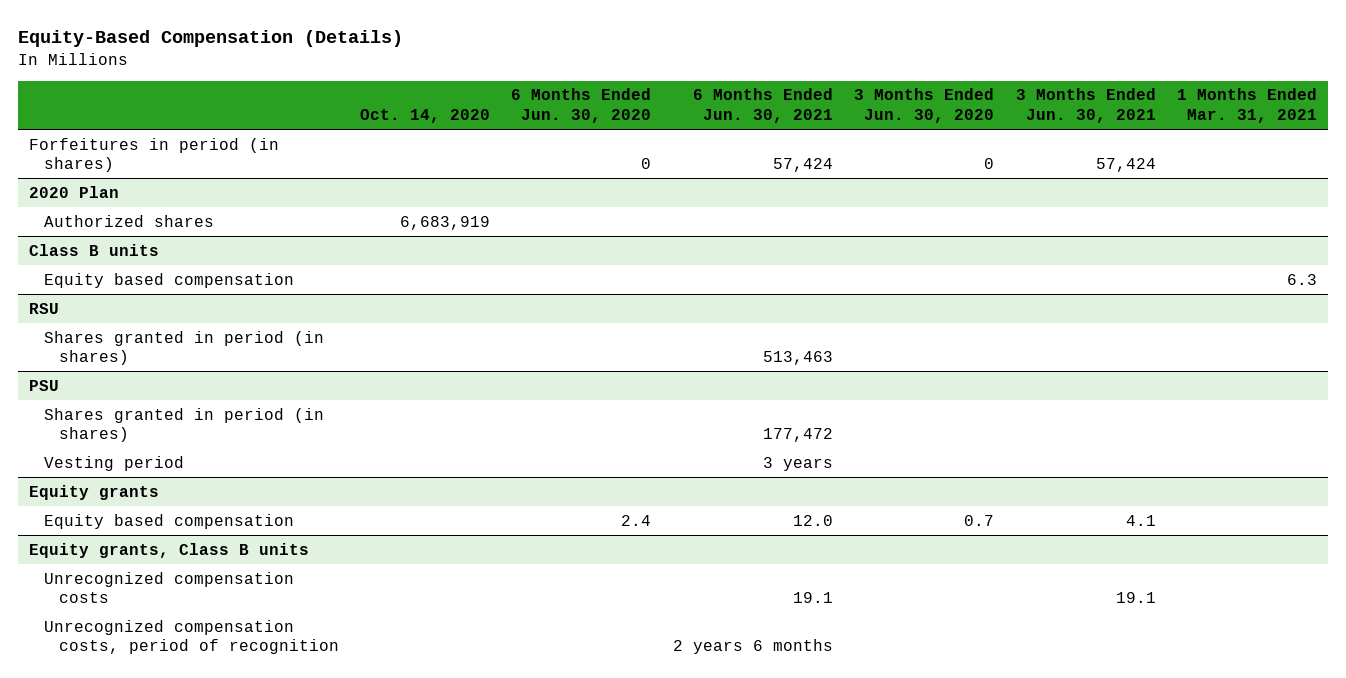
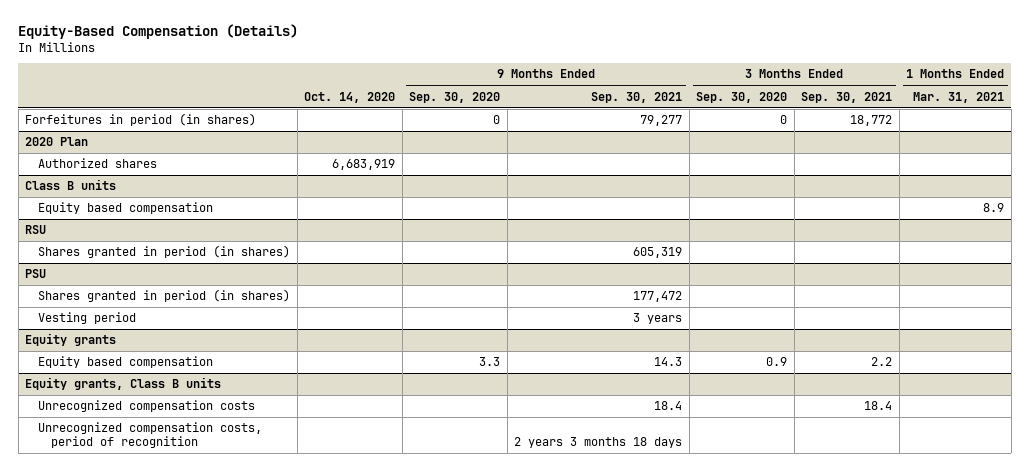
- | Oct. 14, 2020 | 6 Months Ended Jun. 30, 2020 | 6 Months Ended Jun. 30, 2021 | 3 Months Ended Jun. 30, 2020 | 3 Months Ended Jun. 30, 2021 | 1 Months Ended Mar. 31, 2021
+ | Oct. 14, 2020 | 9 Months Ended Sep. 30, 2020 | 9 Months Ended Sep. 30, 2021 | 3 Months Ended Sep. 30, 2020 | 3 Months Ended Sep. 30, 2021 | 1 Months Ended Mar. 31, 2021
@ Class B units
- Equity based compensation | | | | | | 6.3
+ Equity based compensation | | | | | | 8.9

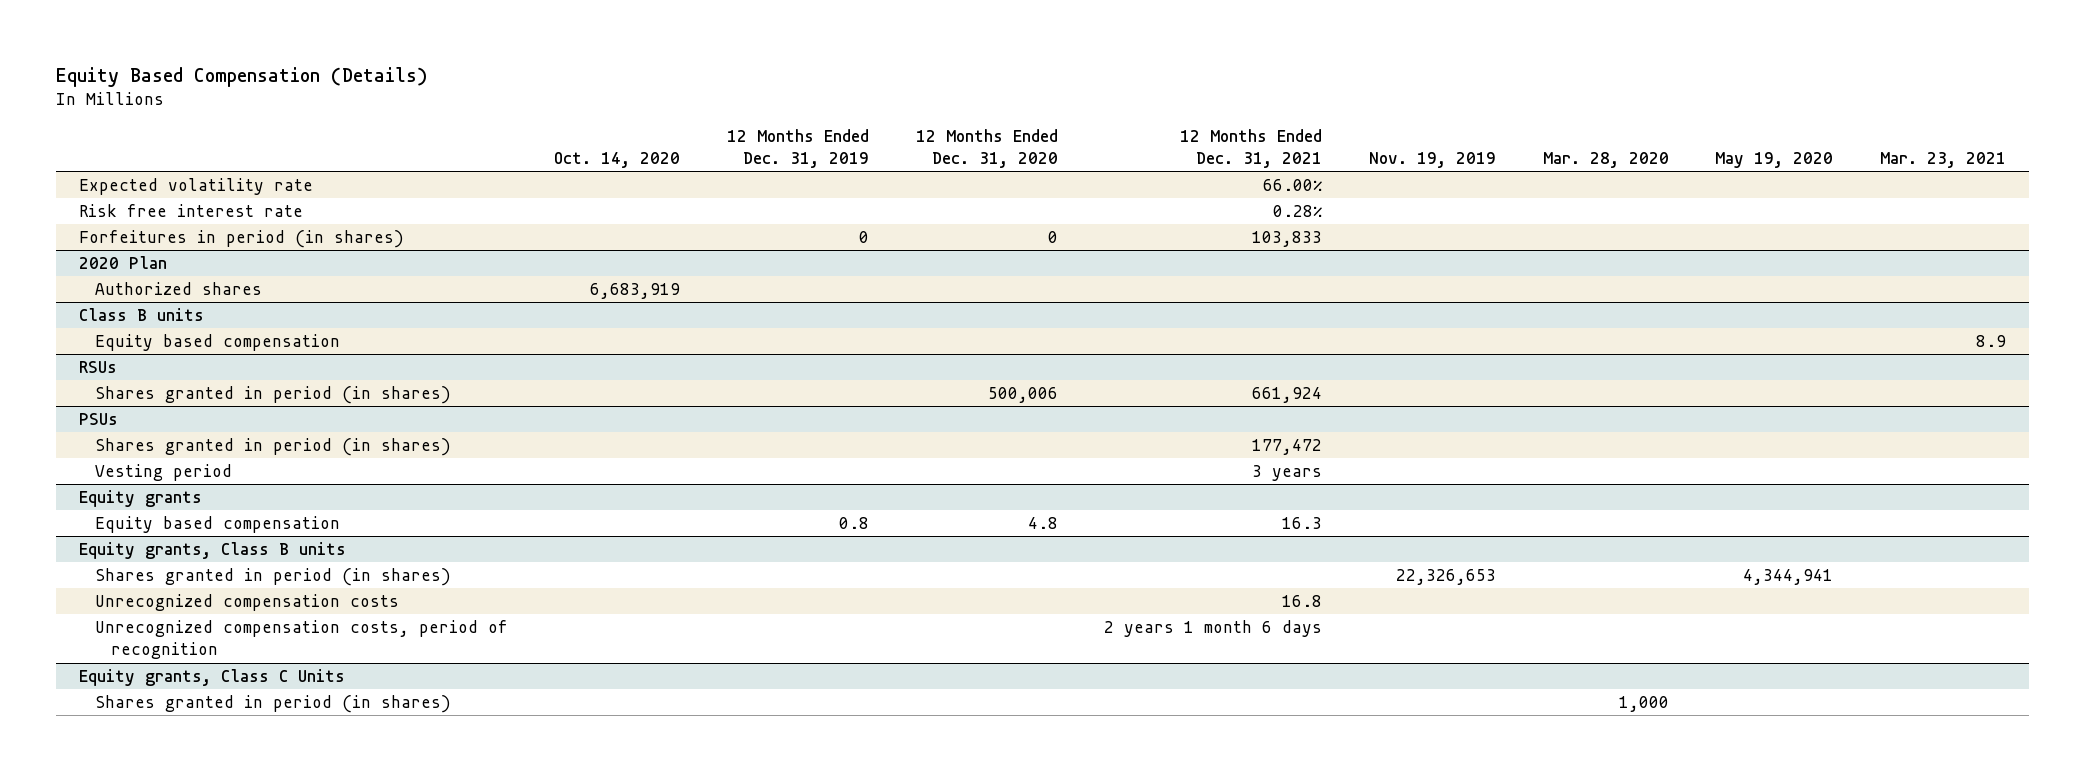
- Equity-Based Compensation (Details)
+ Equity Based Compensation (Details)
- | Oct. 14, 2020 | 9 Months Ended Sep. 30, 2020 | 9 Months Ended Sep. 30, 2021 | 3 Months Ended Sep. 30, 2020 | 3 Months Ended Sep. 30, 2021 | 1 Months Ended Mar. 31, 2021
+ | Oct. 14, 2020 | 12 Months Ended Dec. 31, 2019 | 12 Months Ended Dec. 31, 2020 | 12 Months Ended Dec. 31, 2021 | Nov. 19, 2019 | Mar. 28, 2020 | May 19, 2020 | Mar. 23, 2021
+ Expected volatility rate | | | | 66.00% | | | |
+ Risk free interest rate | | | | 0.28% | | | |
- RSU
+ RSUs
- PSU
+ PSUs
@ Equity grants, Class B units
+ Shares granted in period (in shares) | | | | | 22,326,653 | | 4,344,941 |
+ Equity grants, Class C Units
+ Shares granted in period (in shares) | | | | | | 1,000 | |

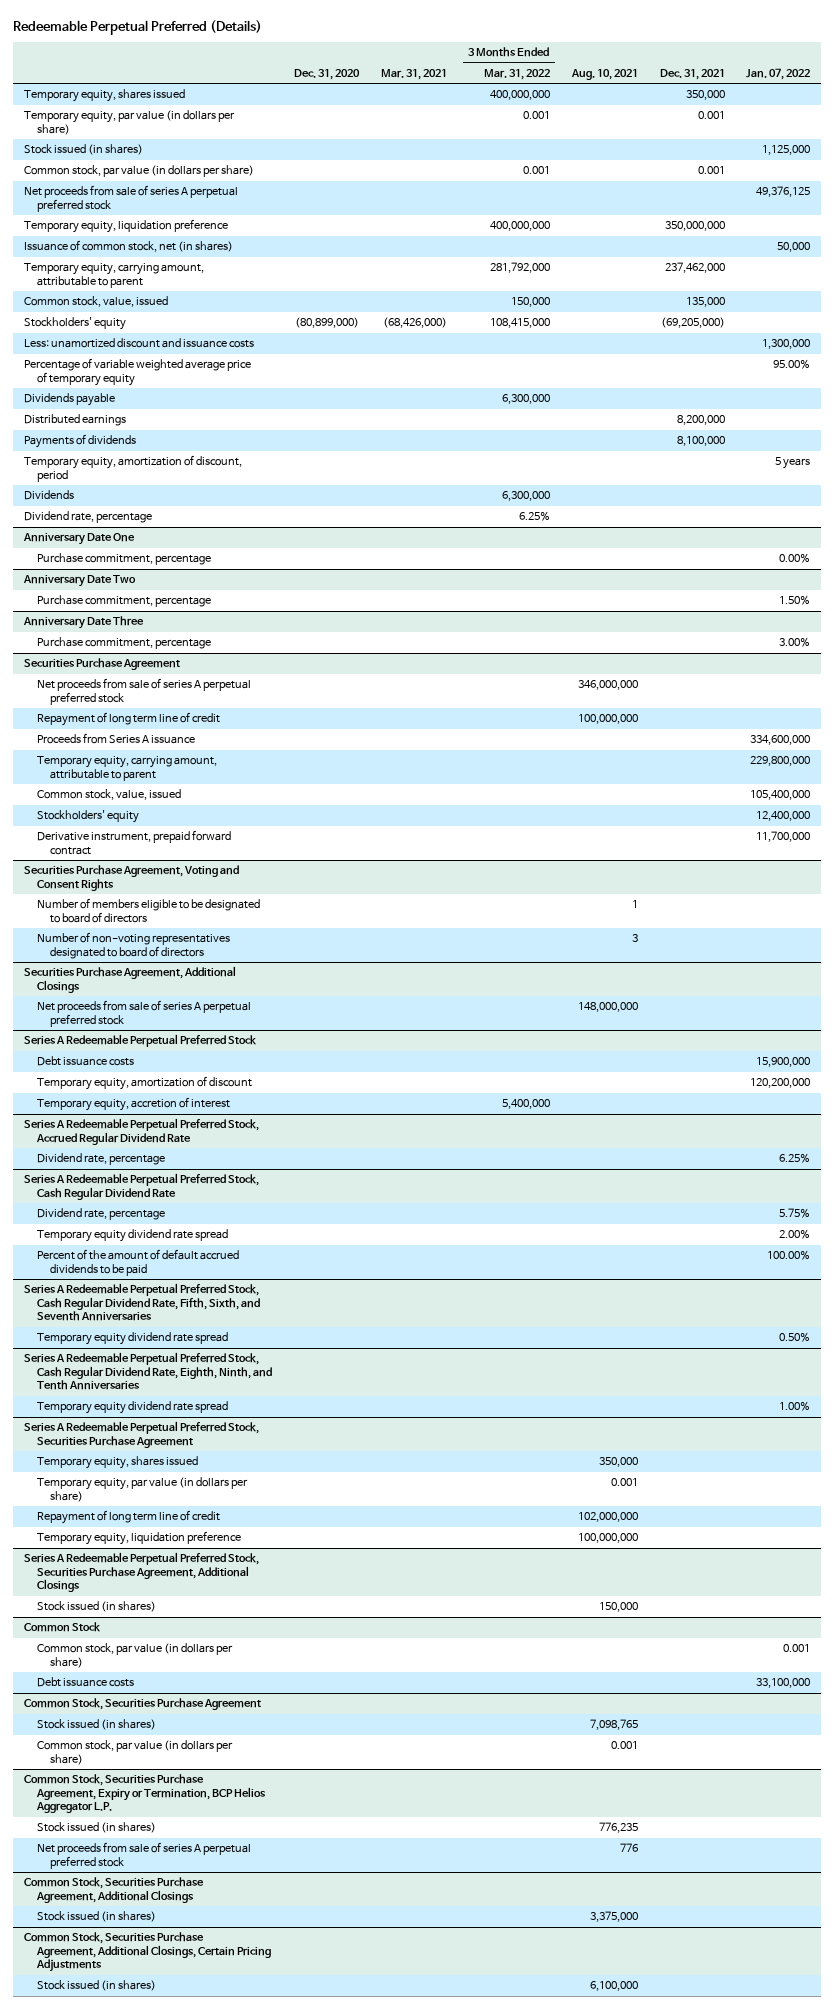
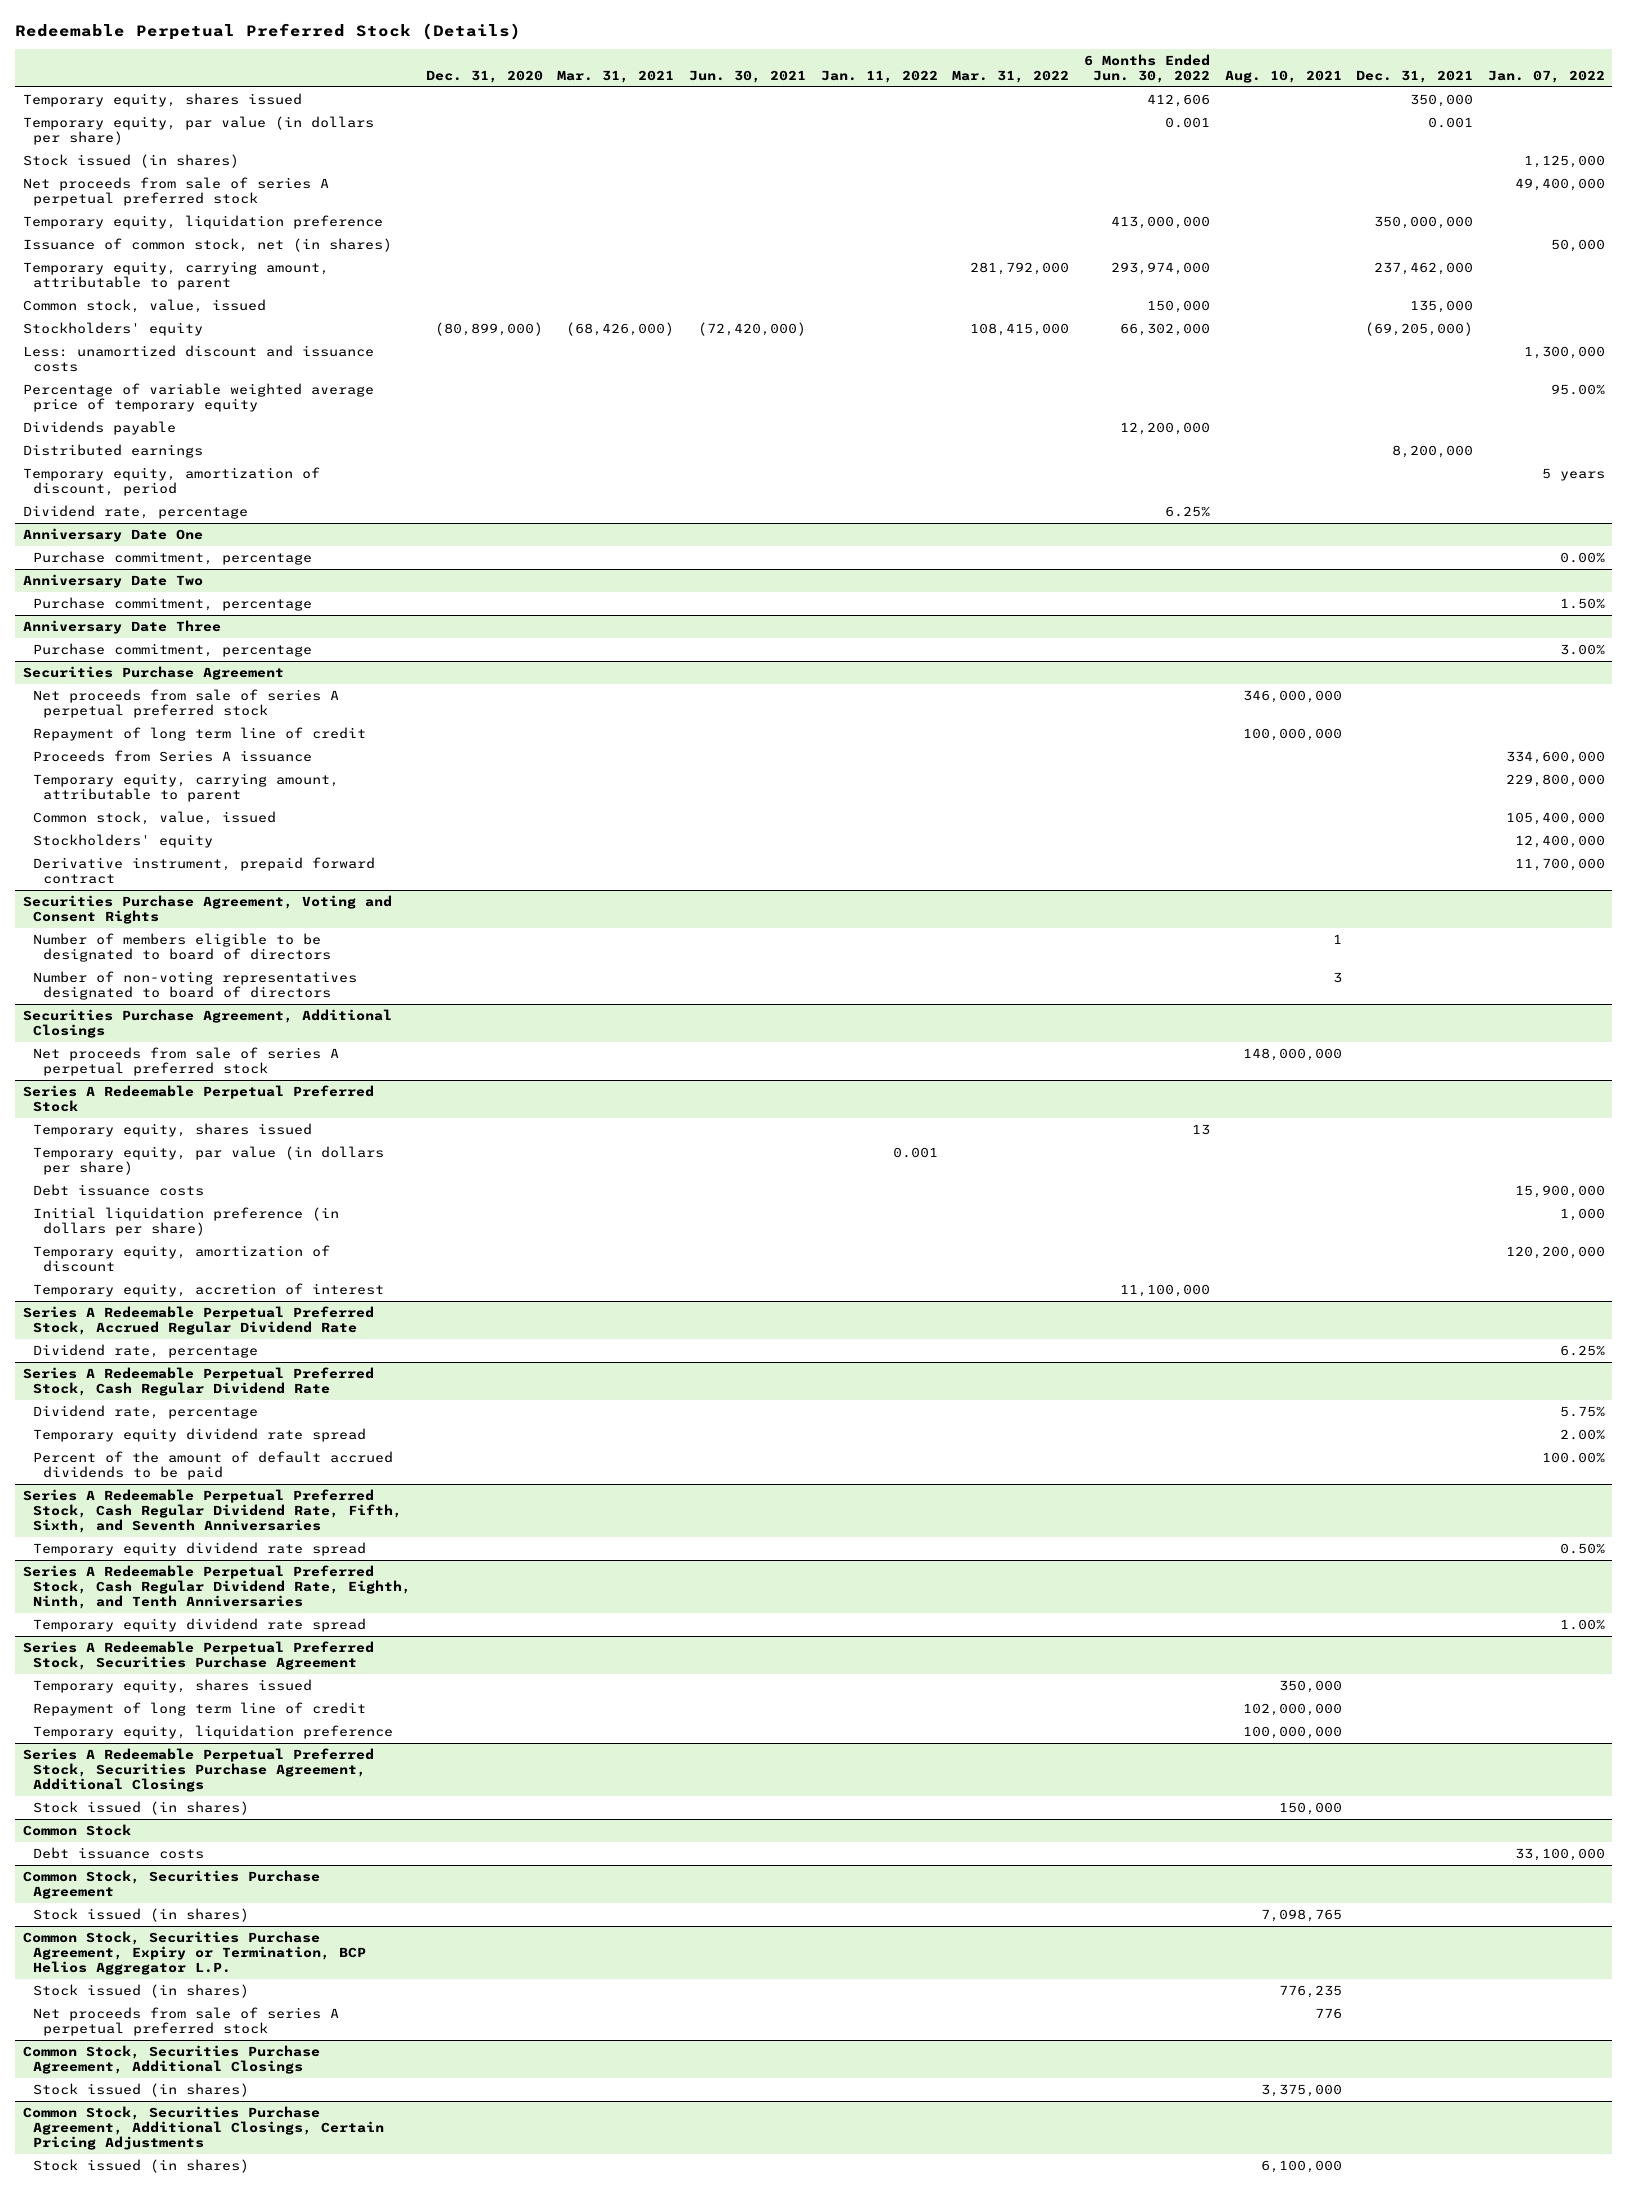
- Redeemable Perpetual Preferred (Details)
+ Redeemable Perpetual Preferred Stock (Details)
- | Dec. 31, 2020 | Mar. 31, 2021 | 3 Months Ended Mar. 31, 2022 | Aug. 10, 2021 | Dec. 31, 2021 | Jan. 07, 2022
+ | Dec. 31, 2020 | Mar. 31, 2021 | Jun. 30, 2021 | Jan. 11, 2022 | Mar. 31, 2022 | 6 Months Ended Jun. 30, 2022 | Aug. 10, 2021 | Dec. 31, 2021 | Jan. 07, 2022
- Common stock, par value (in dollars per share) | | | 0.001 | | 0.001 |
- Net proceeds from sale of series A perpetual preferred stock | | | | | | 49,376,125
+ Net proceeds from sale of series A perpetual preferred stock | | | | | | | | | 49,400,000
- Payments of dividends | | | | | 8,100,000 |
- Dividends | | | 6,300,000 | | |
@ Series A Redeemable Perpetual Preferred Stock
+ Temporary equity, shares issued | | | | | | 13 | | |
+ Temporary equity, par value (in dollars per share) | | | | 0.001 | | | | |
+ Initial liquidation preference (in dollars per share) | | | | | | | | | 1,000
@ Series A Redeemable Perpetual Preferred Stock, Securities Purchase Agreement
- Temporary equity, par value (in dollars per share) | | | | 0.001 | |
@ Common Stock
- Common stock, par value (in dollars per share) | | | | | | 0.001
@ Common Stock, Securities Purchase Agreement
- Common stock, par value (in dollars per share) | | | | 0.001 | |

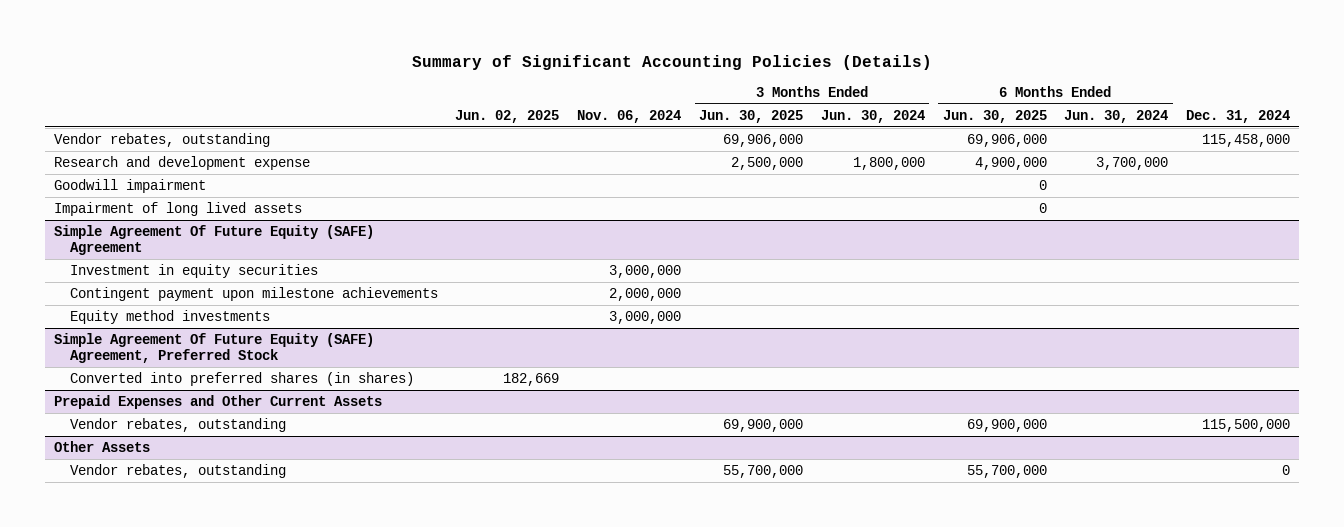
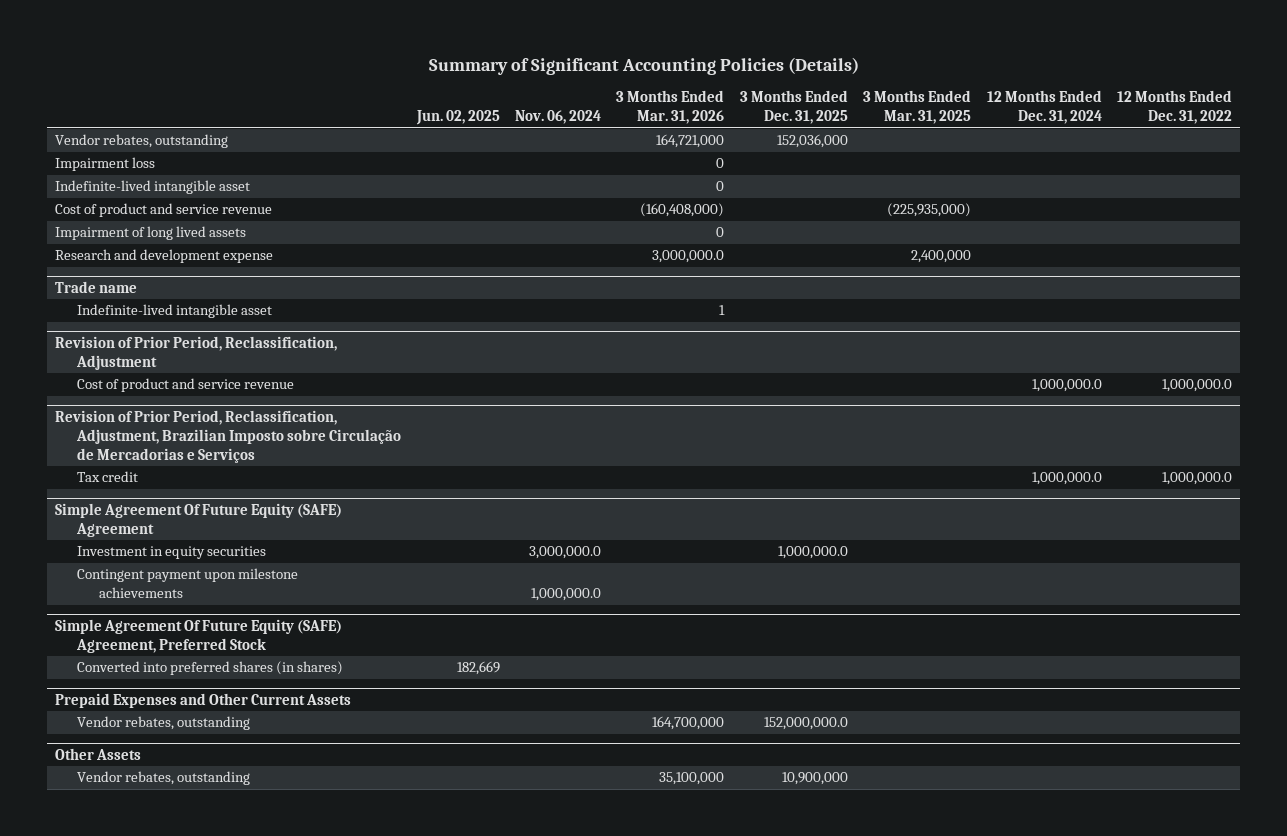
- | Jun. 02, 2025 | Nov. 06, 2024 | 3 Months Ended Jun. 30, 2025 | 3 Months Ended Jun. 30, 2024 | 6 Months Ended Jun. 30, 2025 | 6 Months Ended Jun. 30, 2024 | Dec. 31, 2024
+ | Jun. 02, 2025 | Nov. 06, 2024 | 3 Months Ended Mar. 31, 2026 | 3 Months Ended Dec. 31, 2025 | 3 Months Ended Mar. 31, 2025 | 12 Months Ended Dec. 31, 2024 | 12 Months Ended Dec. 31, 2022
- Goodwill impairment | | | | | 0 | |
+ Impairment loss | | | 0 | | | |
+ Indefinite-lived intangible asset | | | 0 | | | |
+ Cost of product and service revenue | | | (160,408,000) | | (225,935,000) | |
moved down: Research and development expense | | | 3,000,000.0 | | 2,400,000 | |
+ Trade name
+ Indefinite-lived intangible asset | | | 1 | | | |
+ Revision of Prior Period, Reclassification, Adjustment
+ Cost of product and service revenue | | | | | | 1,000,000.0 | 1,000,000.0
+ Revision of Prior Period, Reclassification, Adjustment, Brazilian Imposto sobre Circulação de Mercadorias e Serviços
+ Tax credit | | | | | | 1,000,000.0 | 1,000,000.0
@ Simple Agreement Of Future Equity (SAFE) Agreement
- Investment in equity securities | | 3,000,000 | | | | |
- Contingent payment upon milestone achievements | | 2,000,000 | | | | |
- Equity method investments | | 3,000,000 | | | | |
+ Investment in equity securities | | 3,000,000.0 | | 1,000,000.0 | | |
+ Contingent payment upon milestone achievements | | 1,000,000.0 | | | | |

